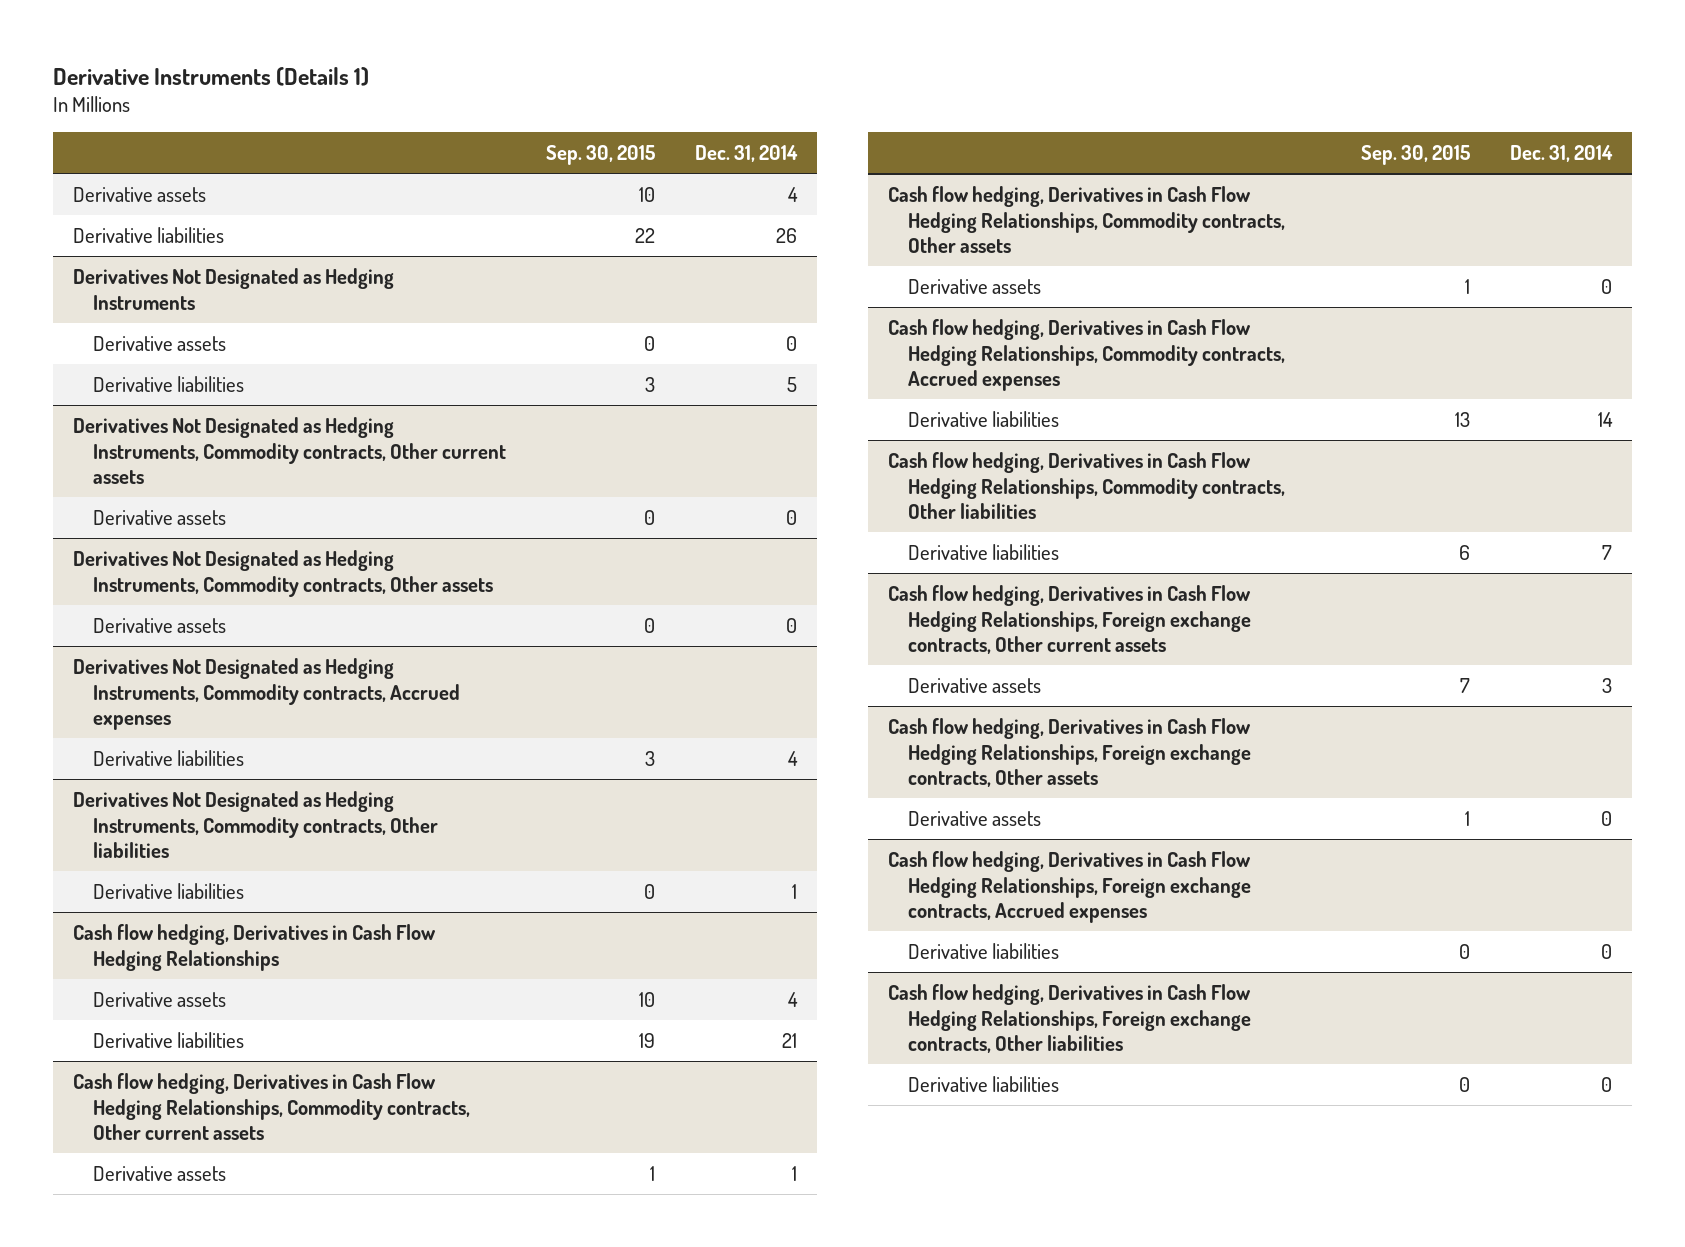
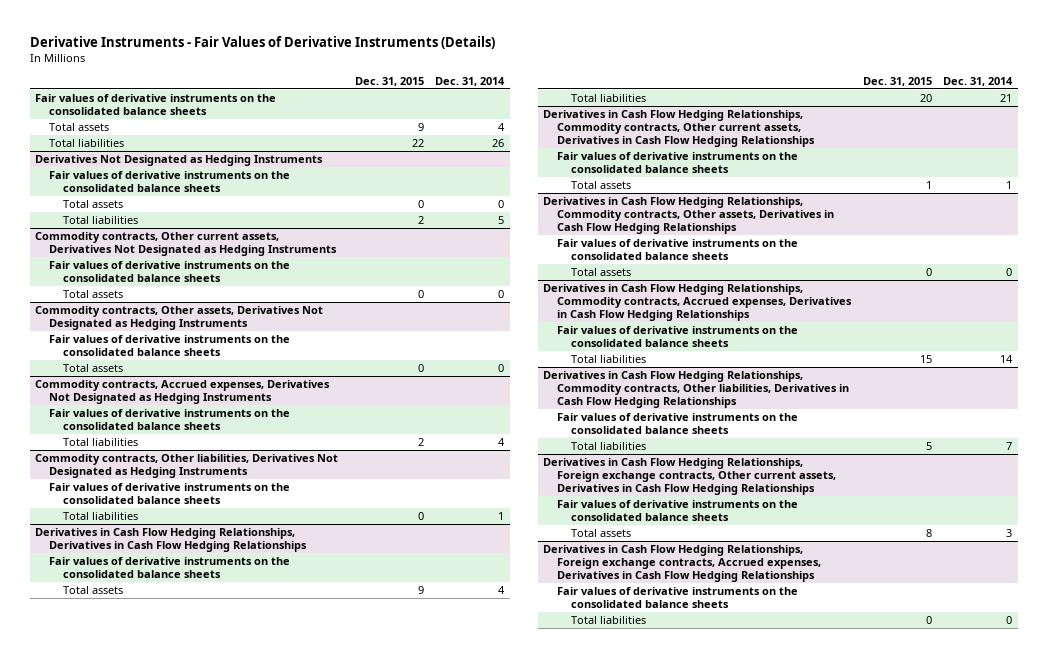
- Derivative Instruments (Details 1)
+ Derivative Instruments - Fair Values of Derivative Instruments (Details)
- | Sep. 30, 2015 | Dec. 31, 2014
+ | Dec. 31, 2015 | Dec. 31, 2014
- Derivative assets | 10 | 4
- Derivative liabilities | 22 | 26
+ Fair values of derivative instruments on the consolidated balance sheets
+ Total assets | 9 | 4
+ Total liabilities | 22 | 26
@ Derivatives Not Designated as Hedging Instruments
- Derivative assets | 0 | 0
- Derivative liabilities | 3 | 5
- Derivatives Not Designated as Hedging Instruments, Commodity contracts, Other current assets
- Derivative assets | 0 | 0
- Derivatives Not Designated as Hedging Instruments, Commodity contracts, Other assets
- Derivative assets | 0 | 0
- Derivatives Not Designated as Hedging Instruments, Commodity contracts, Accrued expenses
- Derivative liabilities | 3 | 4
- Derivatives Not Designated as Hedging Instruments, Commodity contracts, Other liabilities
- Derivative liabilities | 0 | 1
- Cash flow hedging, Derivatives in Cash Flow Hedging Relationships
- Derivative assets | 10 | 4
- Derivative liabilities | 19 | 21
- Cash flow hedging, Derivatives in Cash Flow Hedging Relationships, Commodity contracts, Other current assets
- Derivative assets | 1 | 1
- Cash flow hedging, Derivatives in Cash Flow Hedging Relationships, Commodity contracts, Other assets
- Derivative assets | 1 | 0
- Cash flow hedging, Derivatives in Cash Flow Hedging Relationships, Commodity contracts, Accrued expenses
- Derivative liabilities | 13 | 14
- Cash flow hedging, Derivatives in Cash Flow Hedging Relationships, Commodity contracts, Other liabilities
- Derivative liabilities | 6 | 7
- Cash flow hedging, Derivatives in Cash Flow Hedging Relationships, Foreign exchange contracts, Other current assets
- Derivative assets | 7 | 3
- Cash flow hedging, Derivatives in Cash Flow Hedging Relationships, Foreign exchange contracts, Other assets
- Derivative assets | 1 | 0
- Cash flow hedging, Derivatives in Cash Flow Hedging Relationships, Foreign exchange contracts, Accrued expenses
- Derivative liabilities | 0 | 0
- Cash flow hedging, Derivatives in Cash Flow Hedging Relationships, Foreign exchange contracts, Other liabilities
- Derivative liabilities | 0 | 0
@ Derivatives Not Designated as Hedging Instruments
+ Fair values of derivative instruments on the consolidated balance sheets
+ Total assets | 0 | 0
+ Total liabilities | 2 | 5
+ Commodity contracts, Other current assets, Derivatives Not Designated as Hedging Instruments
+ Fair values of derivative instruments on the consolidated balance sheets
+ Total assets | 0 | 0
+ Commodity contracts, Other assets, Derivatives Not Designated as Hedging Instruments
+ Fair values of derivative instruments on the consolidated balance sheets
+ Total assets | 0 | 0
+ Commodity contracts, Accrued expenses, Derivatives Not Designated as Hedging Instruments
+ Fair values of derivative instruments on the consolidated balance sheets
+ Total liabilities | 2 | 4
+ Commodity contracts, Other liabilities, Derivatives Not Designated as Hedging Instruments
+ Fair values of derivative instruments on the consolidated balance sheets
+ Total liabilities | 0 | 1
+ Derivatives in Cash Flow Hedging Relationships, Derivatives in Cash Flow Hedging Relationships
+ Fair values of derivative instruments on the consolidated balance sheets
+ Total assets | 9 | 4
+ Total liabilities | 20 | 21
+ Derivatives in Cash Flow Hedging Relationships, Commodity contracts, Other current assets, Derivatives in Cash Flow Hedging Relationships
+ Fair values of derivative instruments on the consolidated balance sheets
+ Total assets | 1 | 1
+ Derivatives in Cash Flow Hedging Relationships, Commodity contracts, Other assets, Derivatives in Cash Flow Hedging Relationships
+ Fair values of derivative instruments on the consolidated balance sheets
+ Total assets | 0 | 0
+ Derivatives in Cash Flow Hedging Relationships, Commodity contracts, Accrued expenses, Derivatives in Cash Flow Hedging Relationships
+ Fair values of derivative instruments on the consolidated balance sheets
+ Total liabilities | 15 | 14
+ Derivatives in Cash Flow Hedging Relationships, Commodity contracts, Other liabilities, Derivatives in Cash Flow Hedging Relationships
+ Fair values of derivative instruments on the consolidated balance sheets
+ Total liabilities | 5 | 7
+ Derivatives in Cash Flow Hedging Relationships, Foreign exchange contracts, Other current assets, Derivatives in Cash Flow Hedging Relationships
+ Fair values of derivative instruments on the consolidated balance sheets
+ Total assets | 8 | 3
+ Derivatives in Cash Flow Hedging Relationships, Foreign exchange contracts, Accrued expenses, Derivatives in Cash Flow Hedging Relationships
+ Fair values of derivative instruments on the consolidated balance sheets
+ Total liabilities | 0 | 0

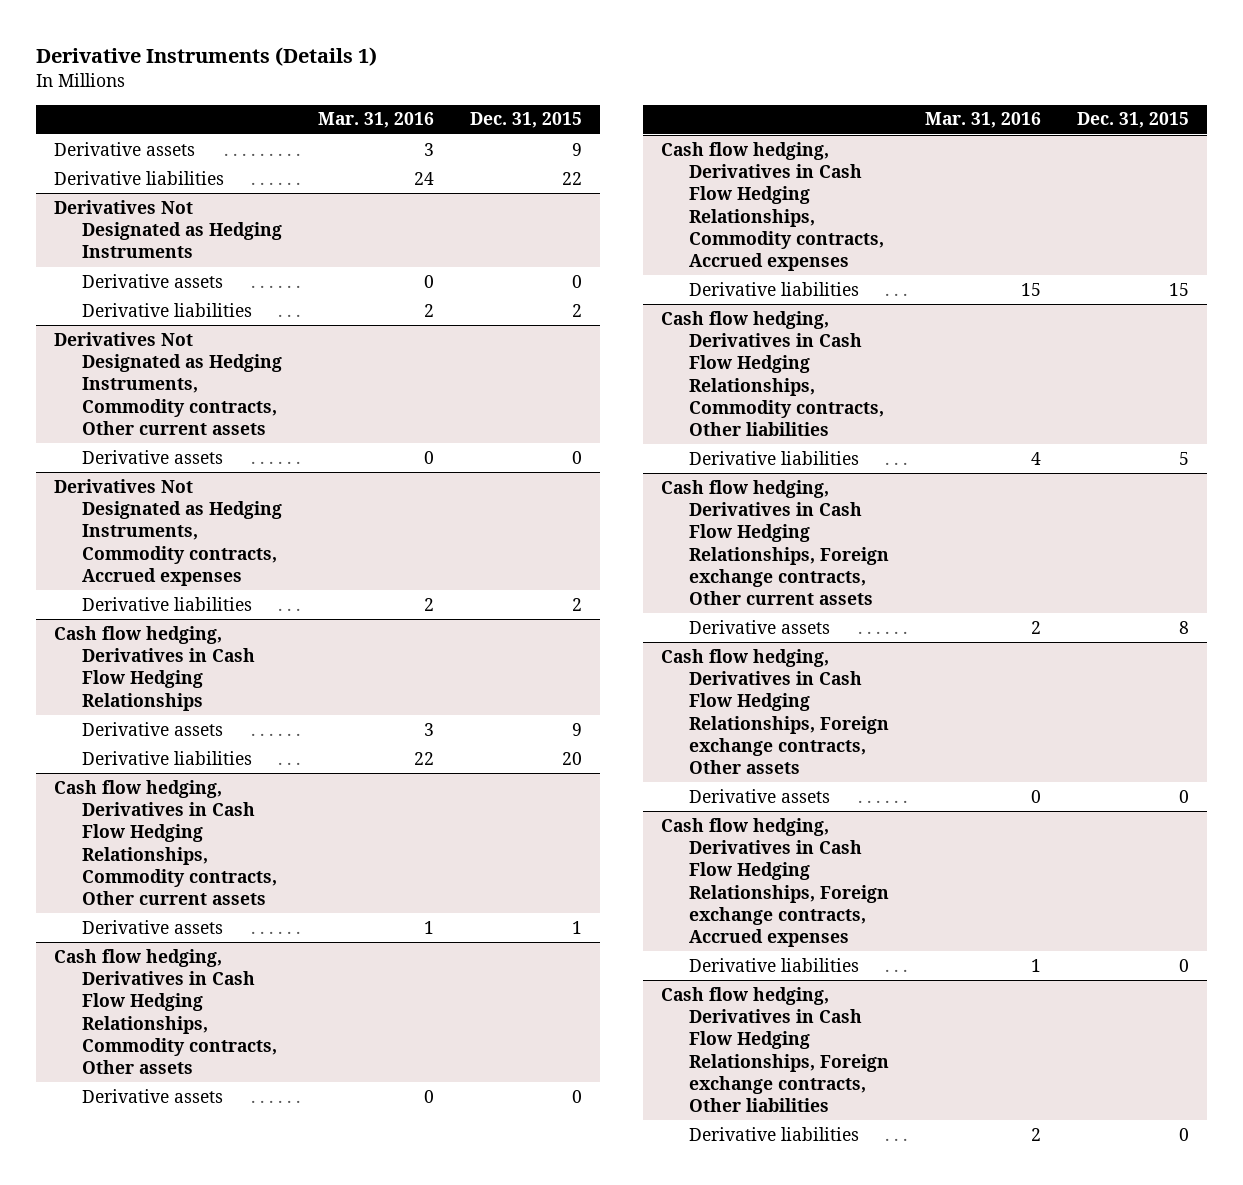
- Derivative Instruments - Fair Values of Derivative Instruments (Details)
+ Derivative Instruments (Details 1)
- | Dec. 31, 2015 | Dec. 31, 2014
+ | Mar. 31, 2016 | Dec. 31, 2015
- Fair values of derivative instruments on the consolidated balance sheets
- Total assets | 9 | 4
- Total liabilities | 22 | 26
+ Derivative assets | 3 | 9
+ Derivative liabilities | 24 | 22
@ Derivatives Not Designated as Hedging Instruments
- Fair values of derivative instruments on the consolidated balance sheets
- Total assets | 0 | 0
- Total liabilities | 2 | 5
- Commodity contracts, Other current assets, Derivatives Not Designated as Hedging Instruments
- Fair values of derivative instruments on the consolidated balance sheets
- Total assets | 0 | 0
- Commodity contracts, Other assets, Derivatives Not Designated as Hedging Instruments
- Fair values of derivative instruments on the consolidated balance sheets
- Total assets | 0 | 0
- Commodity contracts, Accrued expenses, Derivatives Not Designated as Hedging Instruments
- Fair values of derivative instruments on the consolidated balance sheets
- Total liabilities | 2 | 4
- Commodity contracts, Other liabilities, Derivatives Not Designated as Hedging Instruments
- Fair values of derivative instruments on the consolidated balance sheets
- Total liabilities | 0 | 1
- Derivatives in Cash Flow Hedging Relationships, Derivatives in Cash Flow Hedging Relationships
- Fair values of derivative instruments on the consolidated balance sheets
- Total assets | 9 | 4
- Total liabilities | 20 | 21
- Derivatives in Cash Flow Hedging Relationships, Commodity contracts, Other current assets, Derivatives in Cash Flow Hedging Relationships
- Fair values of derivative instruments on the consolidated balance sheets
- Total assets | 1 | 1
- Derivatives in Cash Flow Hedging Relationships, Commodity contracts, Other assets, Derivatives in Cash Flow Hedging Relationships
- Fair values of derivative instruments on the consolidated balance sheets
- Total assets | 0 | 0
- Derivatives in Cash Flow Hedging Relationships, Commodity contracts, Accrued expenses, Derivatives in Cash Flow Hedging Relationships
- Fair values of derivative instruments on the consolidated balance sheets
- Total liabilities | 15 | 14
- Derivatives in Cash Flow Hedging Relationships, Commodity contracts, Other liabilities, Derivatives in Cash Flow Hedging Relationships
- Fair values of derivative instruments on the consolidated balance sheets
- Total liabilities | 5 | 7
- Derivatives in Cash Flow Hedging Relationships, Foreign exchange contracts, Other current assets, Derivatives in Cash Flow Hedging Relationships
- Fair values of derivative instruments on the consolidated balance sheets
- Total assets | 8 | 3
- Derivatives in Cash Flow Hedging Relationships, Foreign exchange contracts, Accrued expenses, Derivatives in Cash Flow Hedging Relationships
- Fair values of derivative instruments on the consolidated balance sheets
- Total liabilities | 0 | 0
@ Derivatives Not Designated as Hedging Instruments
+ Derivative assets | 0 | 0
+ Derivative liabilities | 2 | 2
+ Derivatives Not Designated as Hedging Instruments, Commodity contracts, Other current assets
+ Derivative assets | 0 | 0
+ Derivatives Not Designated as Hedging Instruments, Commodity contracts, Accrued expenses
+ Derivative liabilities | 2 | 2
+ Cash flow hedging, Derivatives in Cash Flow Hedging Relationships
+ Derivative assets | 3 | 9
+ Derivative liabilities | 22 | 20
+ Cash flow hedging, Derivatives in Cash Flow Hedging Relationships, Commodity contracts, Other current assets
+ Derivative assets | 1 | 1
+ Cash flow hedging, Derivatives in Cash Flow Hedging Relationships, Commodity contracts, Other assets
+ Derivative assets | 0 | 0
+ Cash flow hedging, Derivatives in Cash Flow Hedging Relationships, Commodity contracts, Accrued expenses
+ Derivative liabilities | 15 | 15
+ Cash flow hedging, Derivatives in Cash Flow Hedging Relationships, Commodity contracts, Other liabilities
+ Derivative liabilities | 4 | 5
+ Cash flow hedging, Derivatives in Cash Flow Hedging Relationships, Foreign exchange contracts, Other current assets
+ Derivative assets | 2 | 8
+ Cash flow hedging, Derivatives in Cash Flow Hedging Relationships, Foreign exchange contracts, Other assets
+ Derivative assets | 0 | 0
+ Cash flow hedging, Derivatives in Cash Flow Hedging Relationships, Foreign exchange contracts, Accrued expenses
+ Derivative liabilities | 1 | 0
+ Cash flow hedging, Derivatives in Cash Flow Hedging Relationships, Foreign exchange contracts, Other liabilities
+ Derivative liabilities | 2 | 0

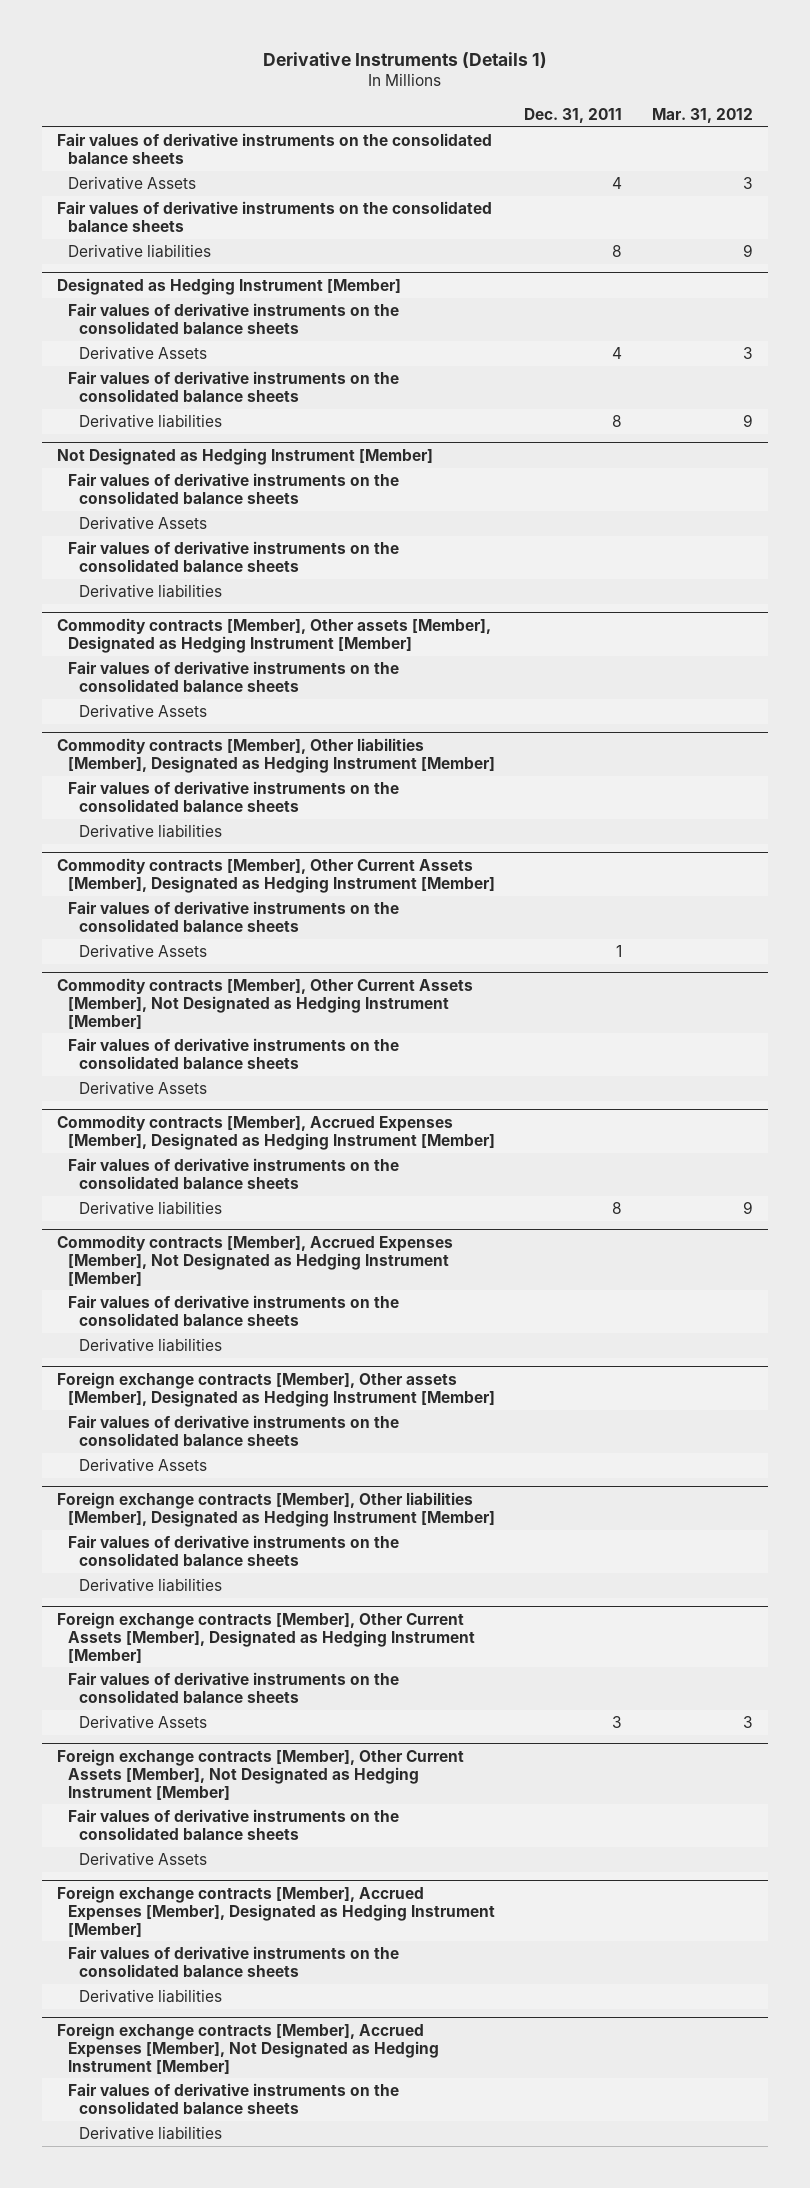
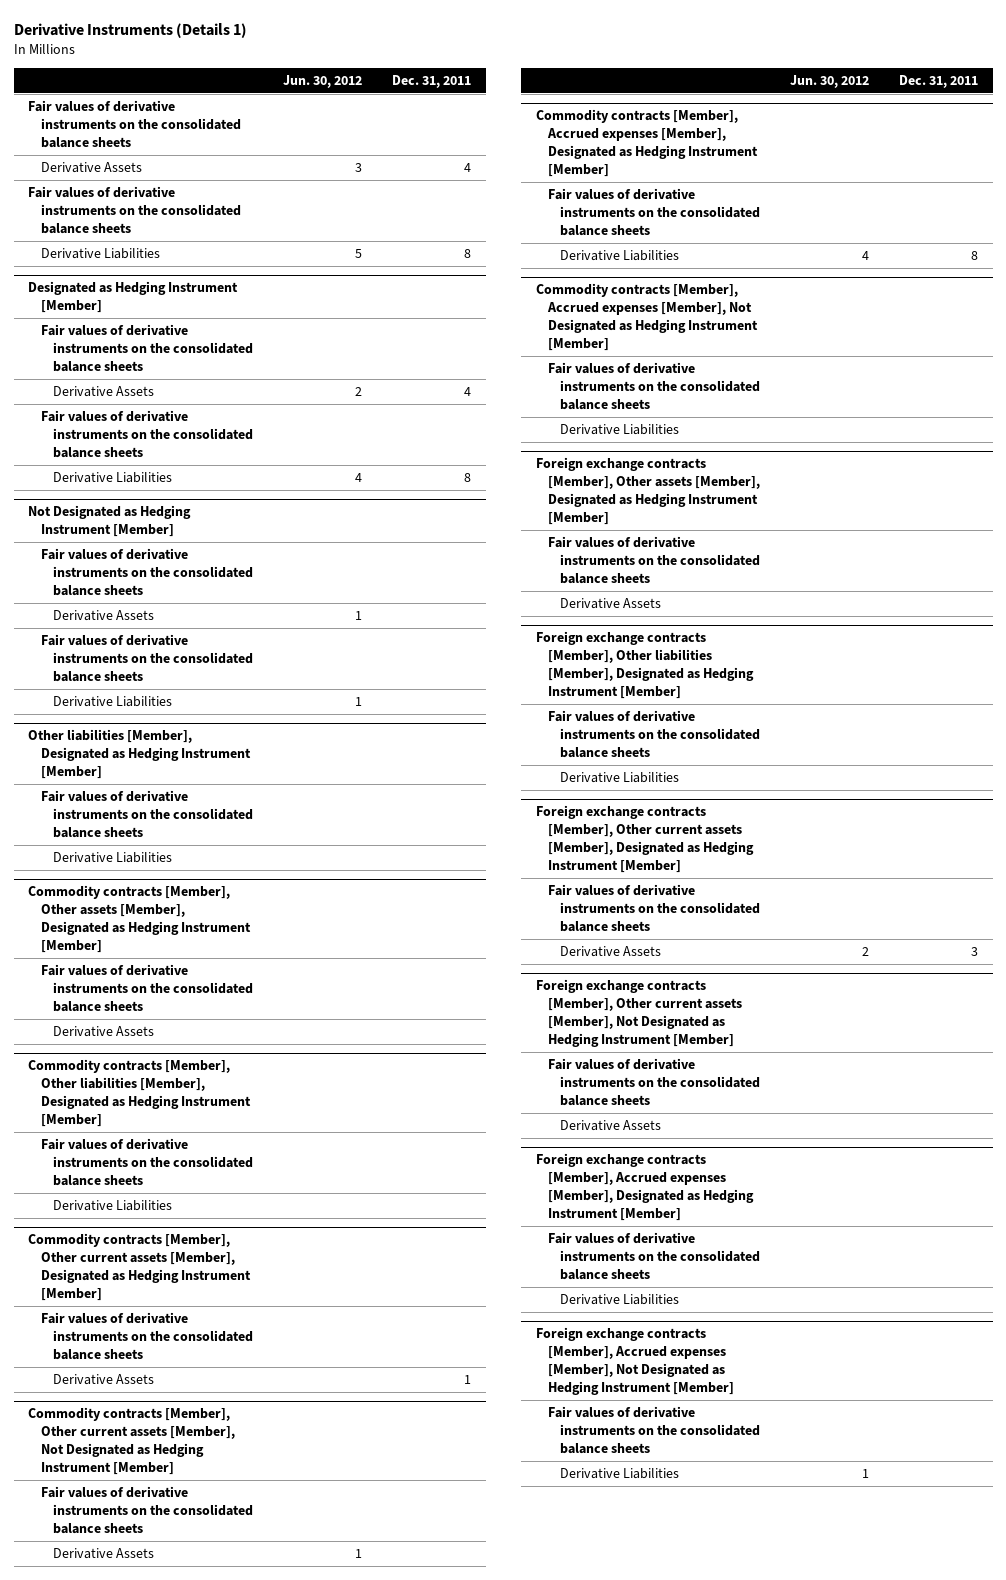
- | Dec. 31, 2011 | Mar. 31, 2012
+ | Jun. 30, 2012 | Dec. 31, 2011
- Derivative liabilities | 8 | 9
+ Derivative Liabilities | 5 | 8
@ Designated as Hedging Instrument [Member]
- Derivative liabilities | 8 | 9
+ Derivative Liabilities | 4 | 8
@ Not Designated as Hedging Instrument [Member]
- Derivative liabilities
+ Derivative Liabilities | 1 |
+ Other liabilities [Member], Designated as Hedging Instrument [Member]
+ Fair values of derivative instruments on the consolidated balance sheets
+ Derivative Liabilities
@ Commodity contracts [Member], Other liabilities [Member], Designated as Hedging Instrument [Member]
- Derivative liabilities
- Commodity contracts [Member], Other Current Assets [Member], Designated as Hedging Instrument [Member]
@ Commodity contracts [Member], Other liabilities [Member], Designated as Hedging Instrument [Member]
+ Derivative Liabilities
+ Commodity contracts [Member], Other current assets [Member], Designated as Hedging Instrument [Member]
- Commodity contracts [Member], Other Current Assets [Member], Not Designated as Hedging Instrument [Member]
+ Commodity contracts [Member], Other current assets [Member], Not Designated as Hedging Instrument [Member]
- Commodity contracts [Member], Accrued Expenses [Member], Designated as Hedging Instrument [Member]
+ Commodity contracts [Member], Accrued expenses [Member], Designated as Hedging Instrument [Member]
- Derivative liabilities | 8 | 9
- Commodity contracts [Member], Accrued Expenses [Member], Not Designated as Hedging Instrument [Member]
+ Derivative Liabilities | 4 | 8
+ Commodity contracts [Member], Accrued expenses [Member], Not Designated as Hedging Instrument [Member]
- Derivative liabilities
+ Derivative Liabilities
@ Foreign exchange contracts [Member], Other liabilities [Member], Designated as Hedging Instrument [Member]
- Derivative liabilities
- Foreign exchange contracts [Member], Other Current Assets [Member], Designated as Hedging Instrument [Member]
@ Foreign exchange contracts [Member], Other liabilities [Member], Designated as Hedging Instrument [Member]
+ Derivative Liabilities
+ Foreign exchange contracts [Member], Other current assets [Member], Designated as Hedging Instrument [Member]
- Foreign exchange contracts [Member], Other Current Assets [Member], Not Designated as Hedging Instrument [Member]
+ Foreign exchange contracts [Member], Other current assets [Member], Not Designated as Hedging Instrument [Member]
- Foreign exchange contracts [Member], Accrued Expenses [Member], Designated as Hedging Instrument [Member]
+ Foreign exchange contracts [Member], Accrued expenses [Member], Designated as Hedging Instrument [Member]
- Derivative liabilities
- Foreign exchange contracts [Member], Accrued Expenses [Member], Not Designated as Hedging Instrument [Member]
+ Derivative Liabilities
+ Foreign exchange contracts [Member], Accrued expenses [Member], Not Designated as Hedging Instrument [Member]
- Derivative liabilities
+ Derivative Liabilities | 1 |

